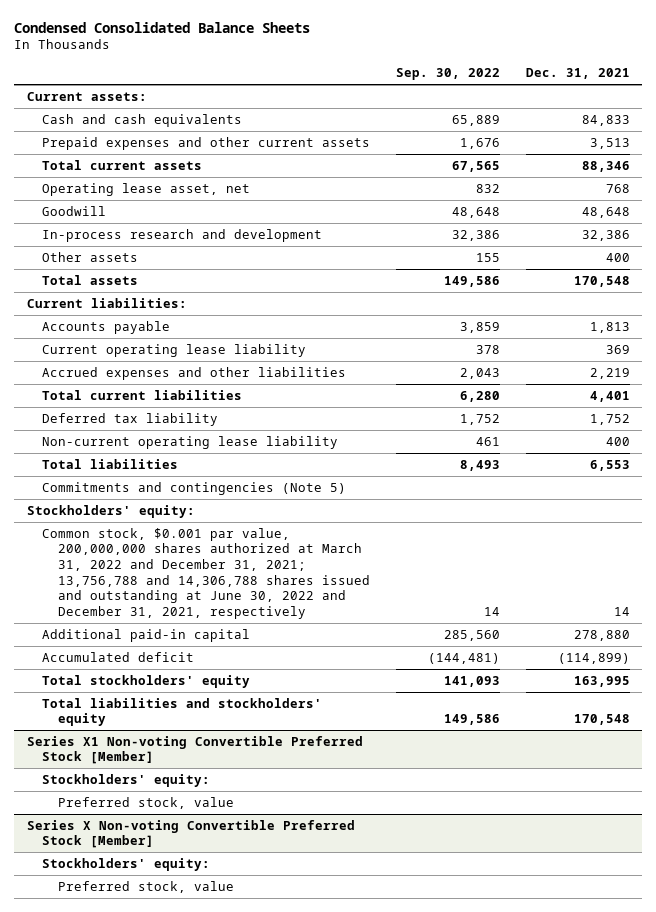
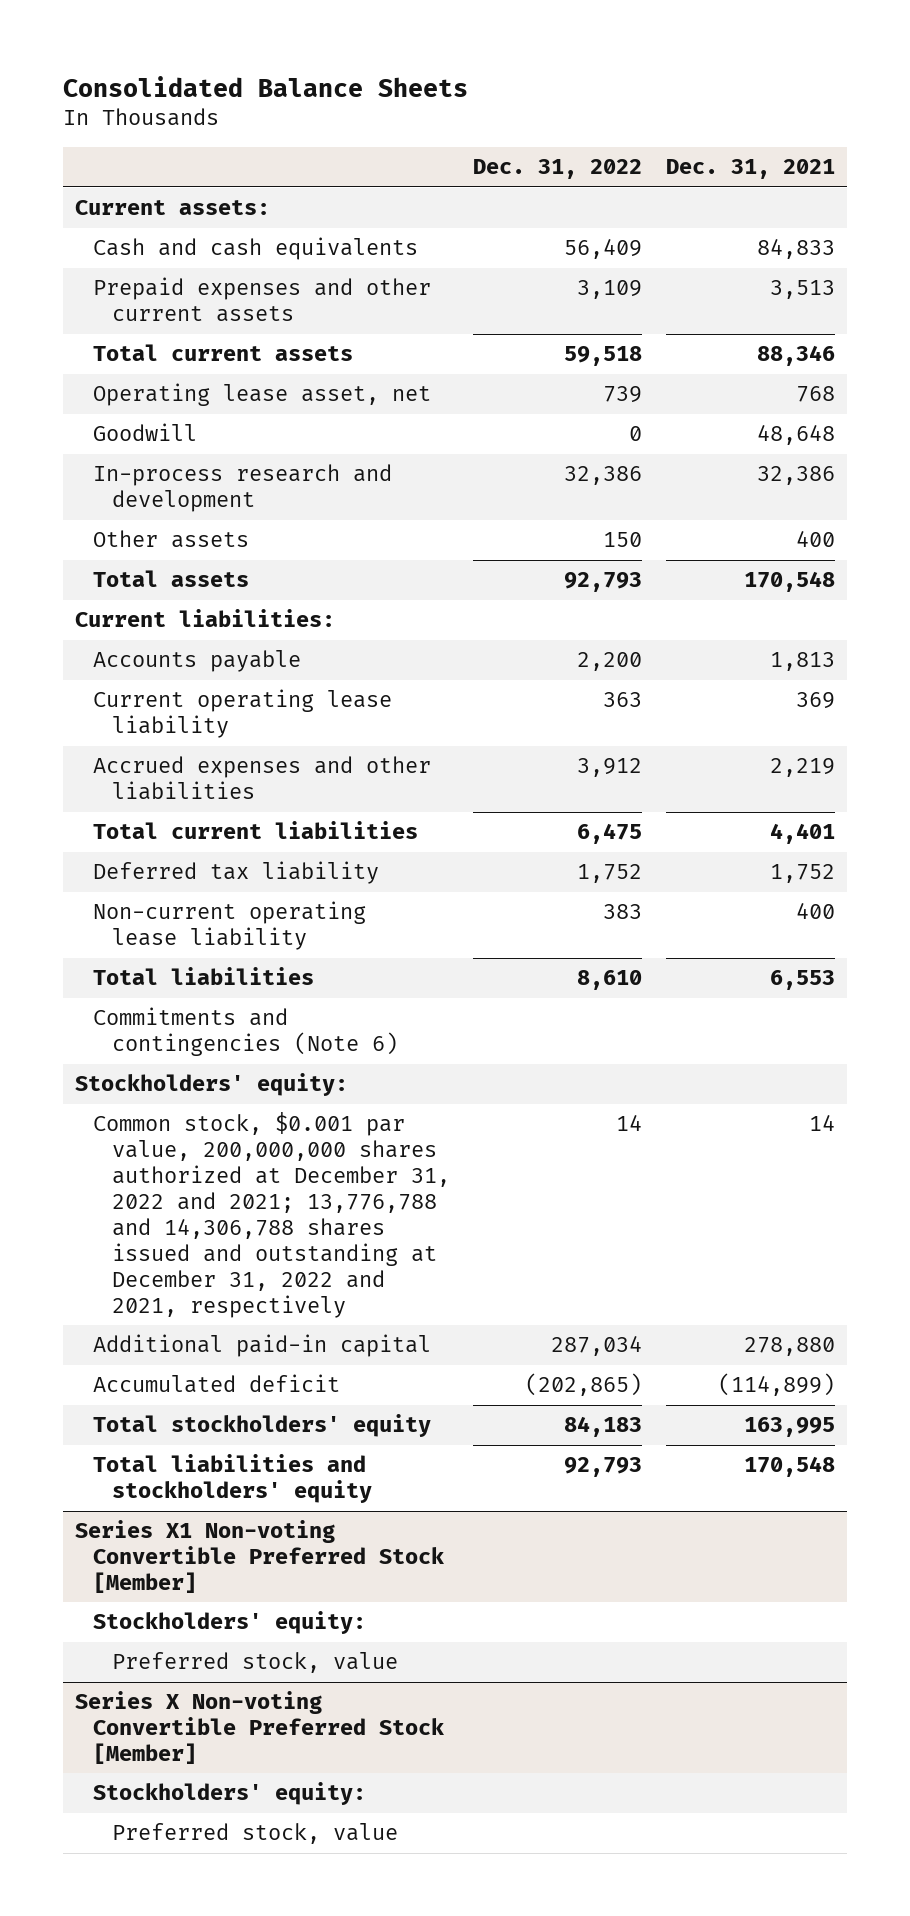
- Condensed Consolidated Balance Sheets
+ Consolidated Balance Sheets
- | Sep. 30, 2022 | Dec. 31, 2021
+ | Dec. 31, 2022 | Dec. 31, 2021
- Commitments and contingencies (Note 5)
+ Commitments and contingencies (Note 6)
- Common stock, $0.001 par value, 200,000,000 shares authorized at March 31, 2022 and December 31, 2021; 13,756,788 and 14,306,788 shares issued and outstanding at June 30, 2022 and December 31, 2021, respectively | 14 | 14
+ Common stock, $0.001 par value, 200,000,000 shares authorized at December 31, 2022 and 2021; 13,776,788 and 14,306,788 shares issued and outstanding at December 31, 2022 and 2021, respectively | 14 | 14

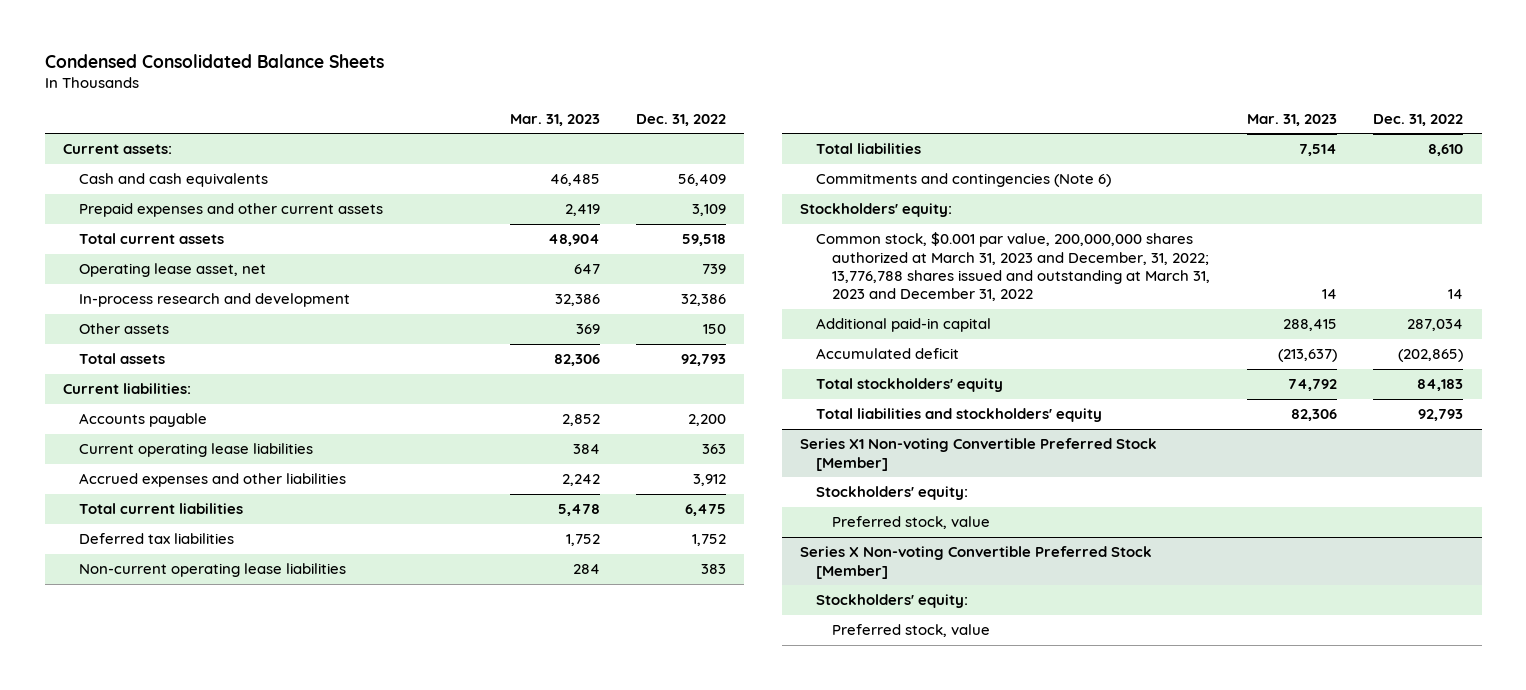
- Consolidated Balance Sheets
+ Condensed Consolidated Balance Sheets
- | Dec. 31, 2022 | Dec. 31, 2021
+ | Mar. 31, 2023 | Dec. 31, 2022
- Goodwill | 0 | 48,648
- Current operating lease liability | 363 | 369
+ Current operating lease liabilities | 384 | 363
- Deferred tax liability | 1,752 | 1,752
- Non-current operating lease liability | 383 | 400
+ Deferred tax liabilities | 1,752 | 1,752
+ Non-current operating lease liabilities | 284 | 383
- Common stock, $0.001 par value, 200,000,000 shares authorized at December 31, 2022 and 2021; 13,776,788 and 14,306,788 shares issued and outstanding at December 31, 2022 and 2021, respectively | 14 | 14
+ Common stock, $0.001 par value, 200,000,000 shares authorized at March 31, 2023 and December, 31, 2022; 13,776,788 shares issued and outstanding at March 31, 2023 and December 31, 2022 | 14 | 14

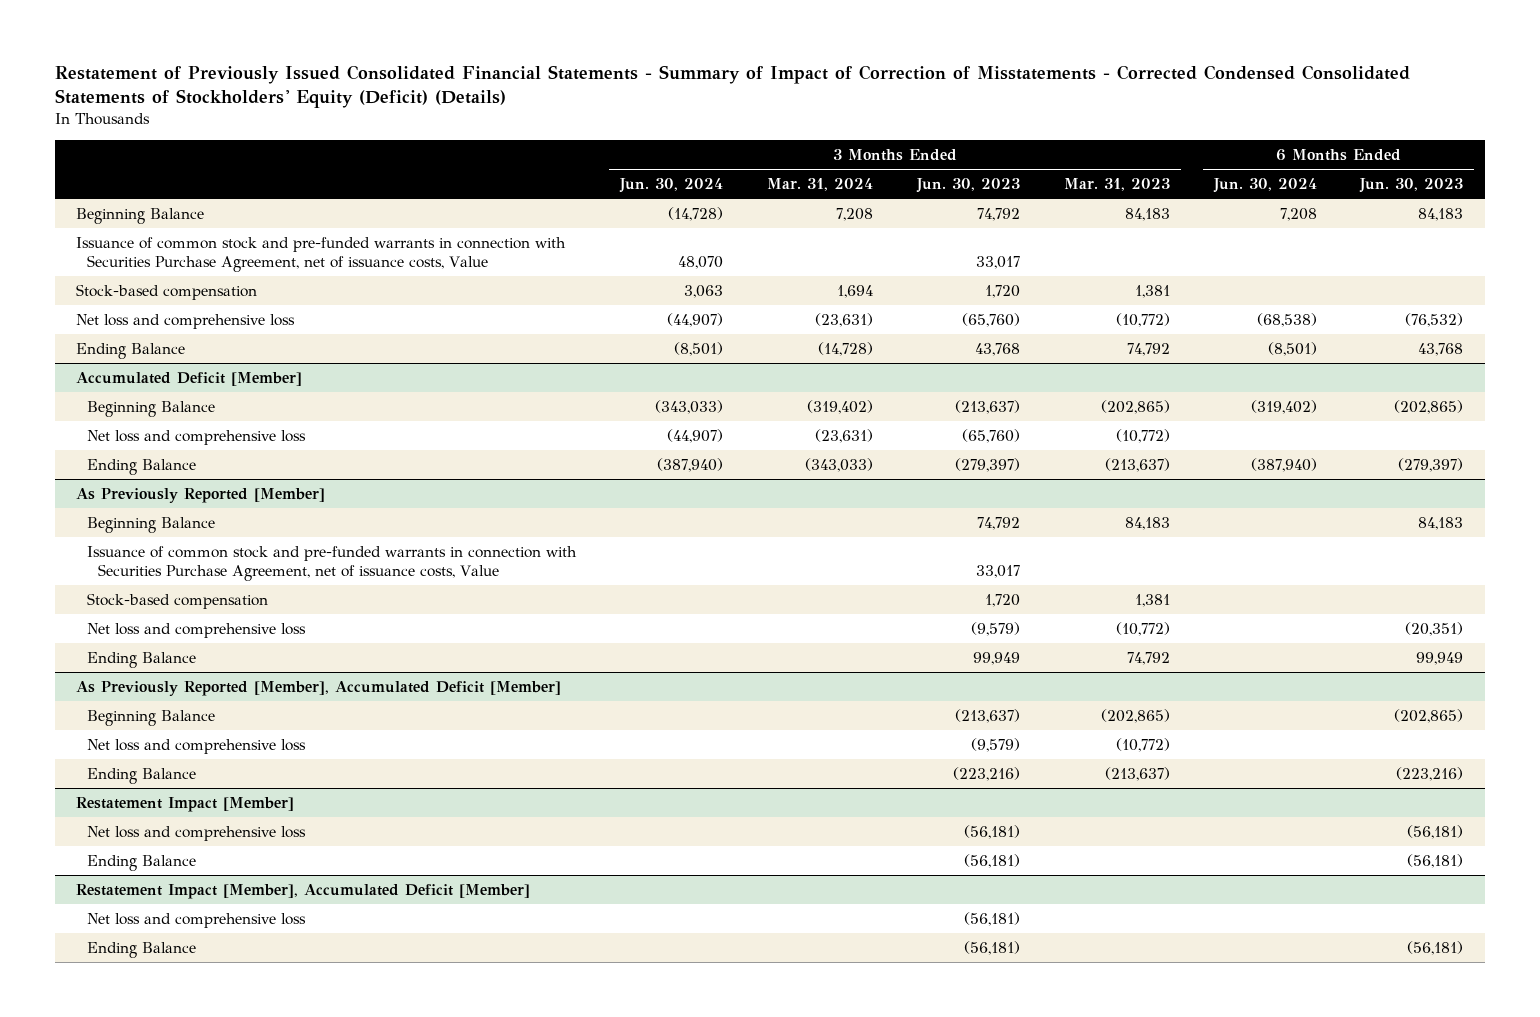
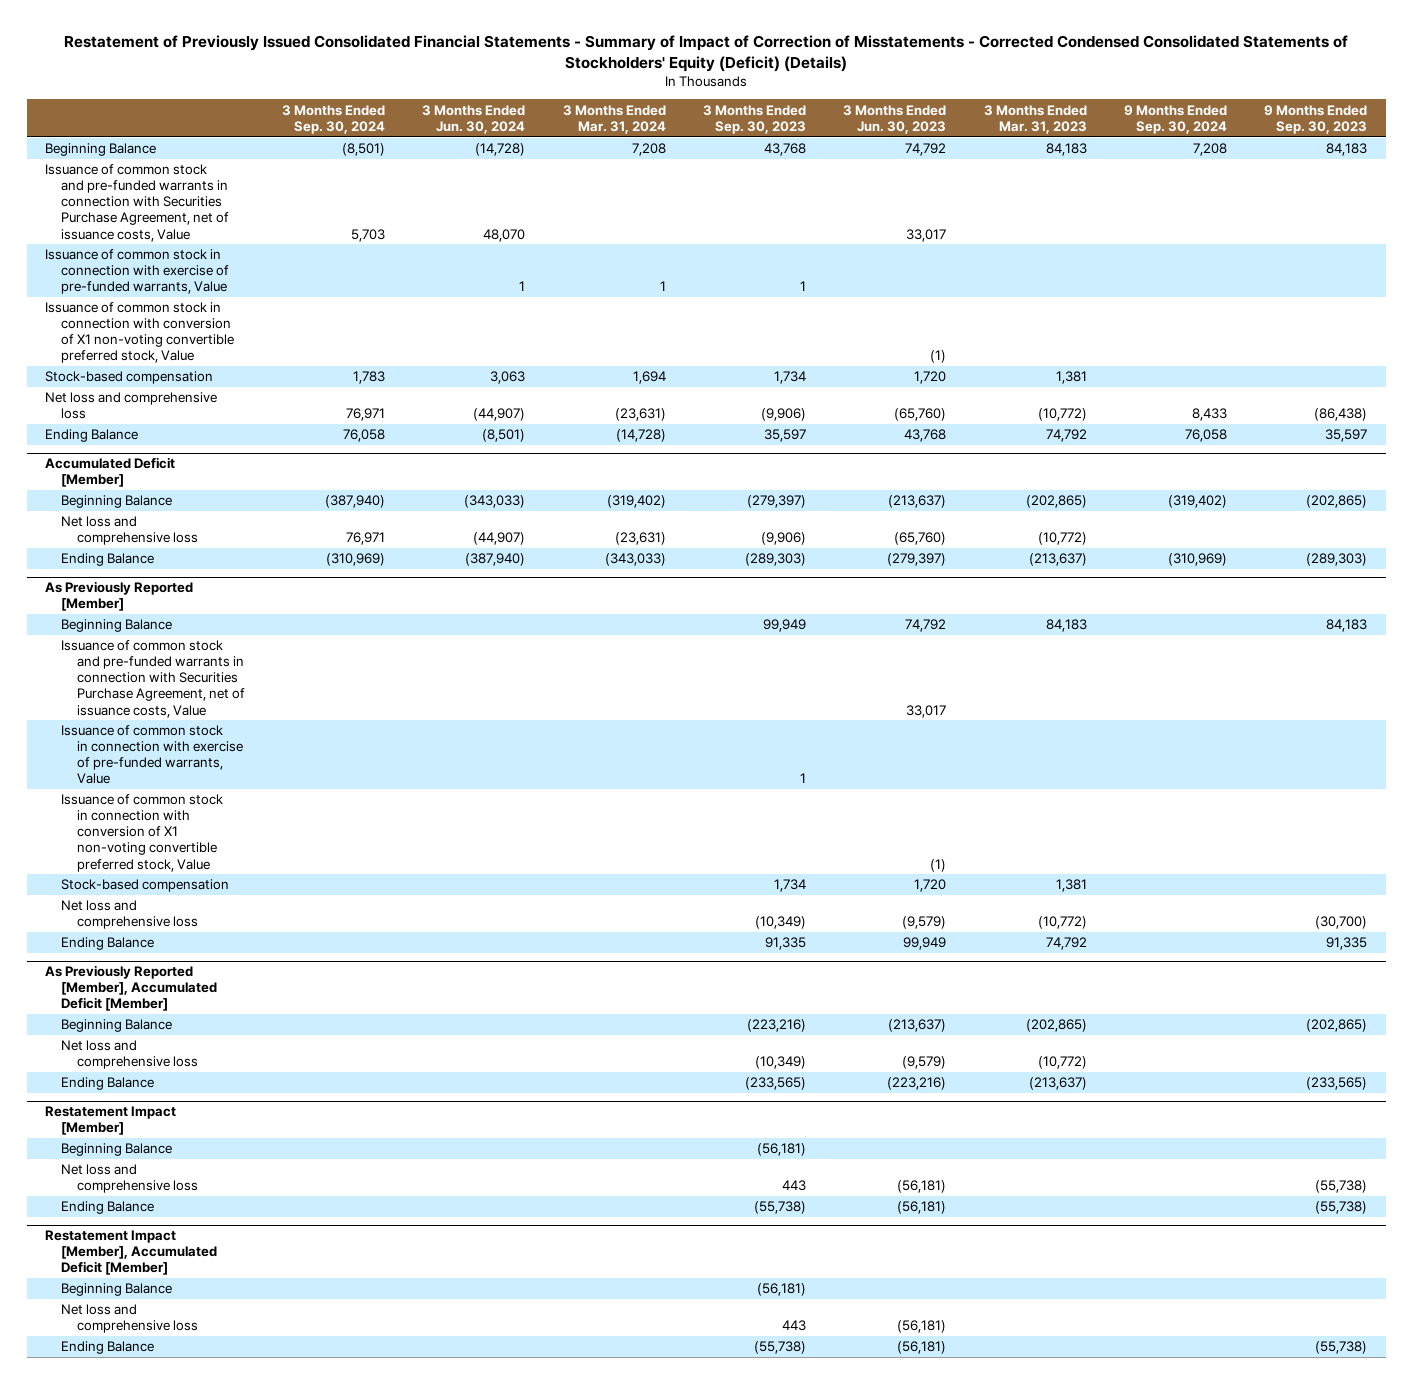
- | 3 Months Ended Jun. 30, 2024 | 3 Months Ended Mar. 31, 2024 | 3 Months Ended Jun. 30, 2023 | 3 Months Ended Mar. 31, 2023 | 6 Months Ended Jun. 30, 2024 | 6 Months Ended Jun. 30, 2023
+ | 3 Months Ended Sep. 30, 2024 | 3 Months Ended Jun. 30, 2024 | 3 Months Ended Mar. 31, 2024 | 3 Months Ended Sep. 30, 2023 | 3 Months Ended Jun. 30, 2023 | 3 Months Ended Mar. 31, 2023 | 9 Months Ended Sep. 30, 2024 | 9 Months Ended Sep. 30, 2023
+ Issuance of common stock in connection with exercise of pre-funded warrants, Value | | 1 | 1 | 1 | | | |
+ Issuance of common stock in connection with conversion of X1 non-voting convertible preferred stock, Value | | | | | (1) | | |
@ As Previously Reported [Member]
+ Issuance of common stock in connection with exercise of pre-funded warrants, Value | | | | 1 | | | |
+ Issuance of common stock in connection with conversion of X1 non-voting convertible preferred stock, Value | | | | | (1) | | |
@ Restatement Impact [Member]
+ Beginning Balance | | | | (56,181) | | | |
@ Restatement Impact [Member], Accumulated Deficit [Member]
+ Beginning Balance | | | | (56,181) | | | |

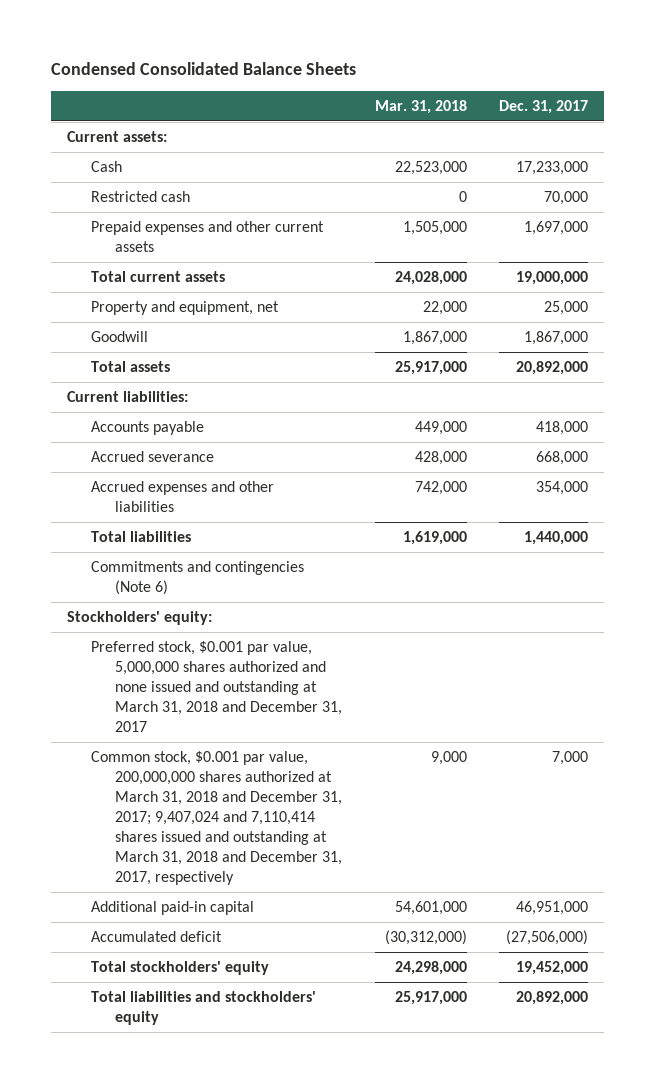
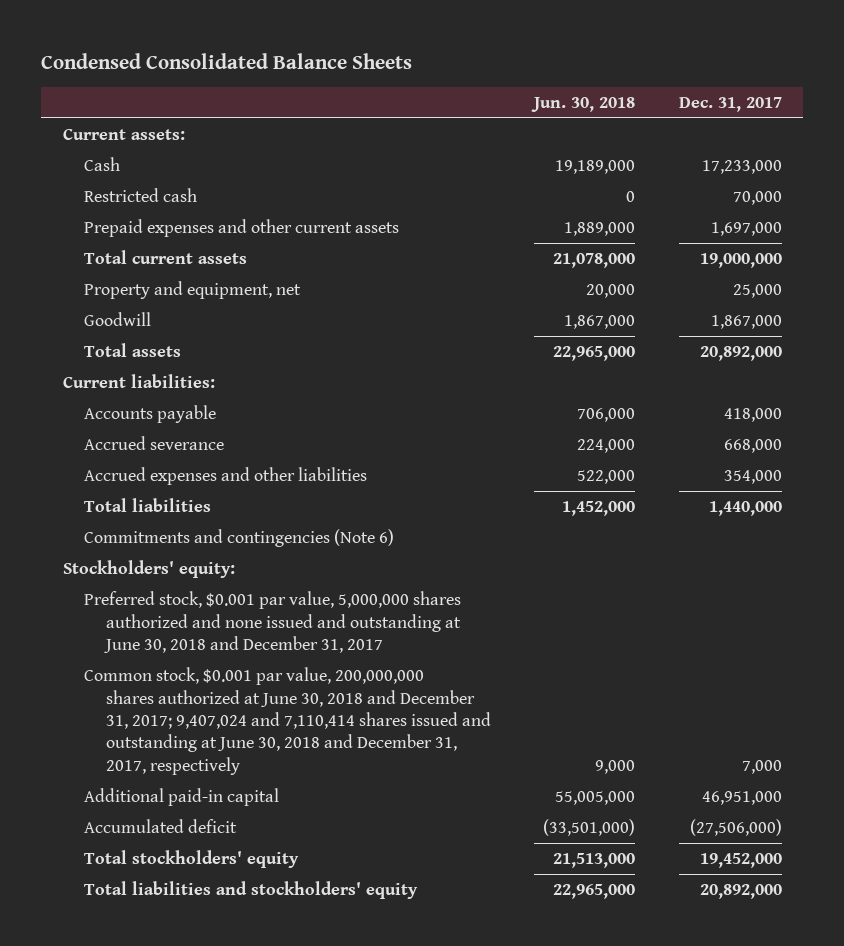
- | Mar. 31, 2018 | Dec. 31, 2017
+ | Jun. 30, 2018 | Dec. 31, 2017
- Preferred stock, $0.001 par value, 5,000,000 shares authorized and none issued and outstanding at March 31, 2018 and December 31, 2017
- Common stock, $0.001 par value, 200,000,000 shares authorized at March 31, 2018 and December 31, 2017; 9,407,024 and 7,110,414 shares issued and outstanding at March 31, 2018 and December 31, 2017, respectively | 9,000 | 7,000
+ Preferred stock, $0.001 par value, 5,000,000 shares authorized and none issued and outstanding at June 30, 2018 and December 31, 2017
+ Common stock, $0.001 par value, 200,000,000 shares authorized at June 30, 2018 and December 31, 2017; 9,407,024 and 7,110,414 shares issued and outstanding at June 30, 2018 and December 31, 2017, respectively | 9,000 | 7,000

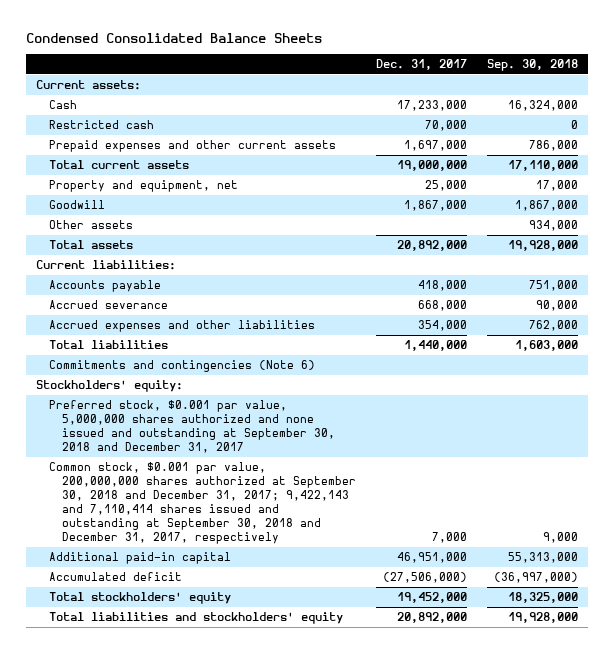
- | Jun. 30, 2018 | Dec. 31, 2017
+ | Dec. 31, 2017 | Sep. 30, 2018
+ Other assets | | 934,000
- Preferred stock, $0.001 par value, 5,000,000 shares authorized and none issued and outstanding at June 30, 2018 and December 31, 2017
- Common stock, $0.001 par value, 200,000,000 shares authorized at June 30, 2018 and December 31, 2017; 9,407,024 and 7,110,414 shares issued and outstanding at June 30, 2018 and December 31, 2017, respectively | 9,000 | 7,000
+ Preferred stock, $0.001 par value, 5,000,000 shares authorized and none issued and outstanding at September 30, 2018 and December 31, 2017
+ Common stock, $0.001 par value, 200,000,000 shares authorized at September 30, 2018 and December 31, 2017; 9,422,143 and 7,110,414 shares issued and outstanding at September 30, 2018 and December 31, 2017, respectively | 7,000 | 9,000

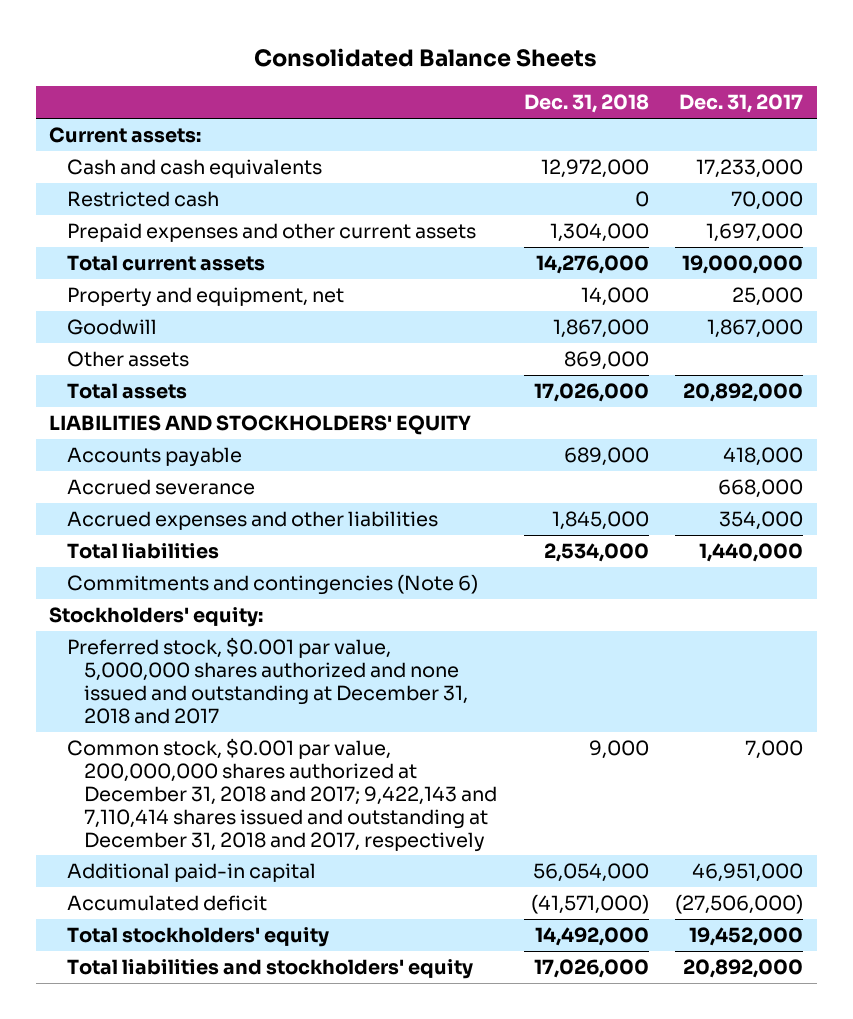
- Condensed Consolidated Balance Sheets
+ Consolidated Balance Sheets
- | Dec. 31, 2017 | Sep. 30, 2018
+ | Dec. 31, 2018 | Dec. 31, 2017
- Cash | 17,233,000 | 16,324,000
+ Cash and cash equivalents | 12,972,000 | 17,233,000
- Current liabilities:
+ LIABILITIES AND STOCKHOLDERS' EQUITY
- Preferred stock, $0.001 par value, 5,000,000 shares authorized and none issued and outstanding at September 30, 2018 and December 31, 2017
- Common stock, $0.001 par value, 200,000,000 shares authorized at September 30, 2018 and December 31, 2017; 9,422,143 and 7,110,414 shares issued and outstanding at September 30, 2018 and December 31, 2017, respectively | 7,000 | 9,000
+ Preferred stock, $0.001 par value, 5,000,000 shares authorized and none issued and outstanding at December 31, 2018 and 2017
+ Common stock, $0.001 par value, 200,000,000 shares authorized at December 31, 2018 and 2017; 9,422,143 and 7,110,414 shares issued and outstanding at December 31, 2018 and 2017, respectively | 9,000 | 7,000

